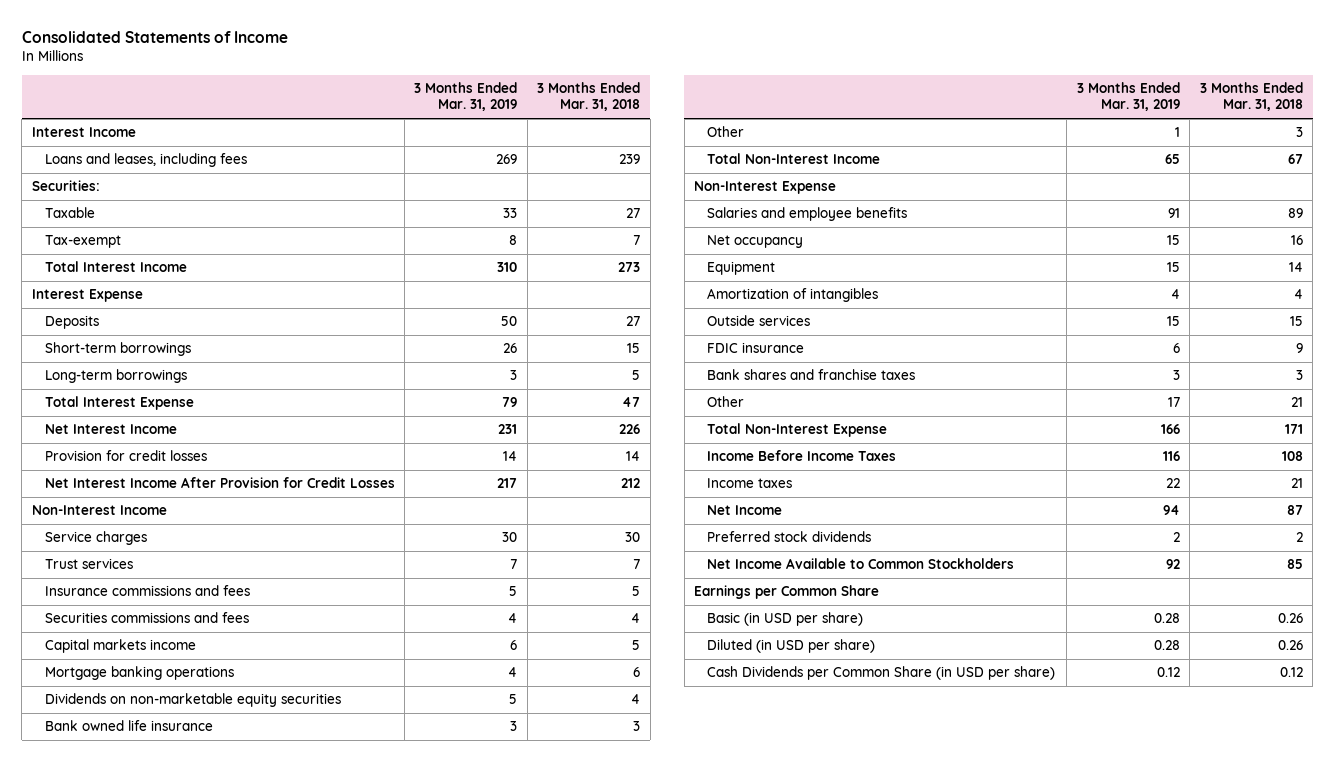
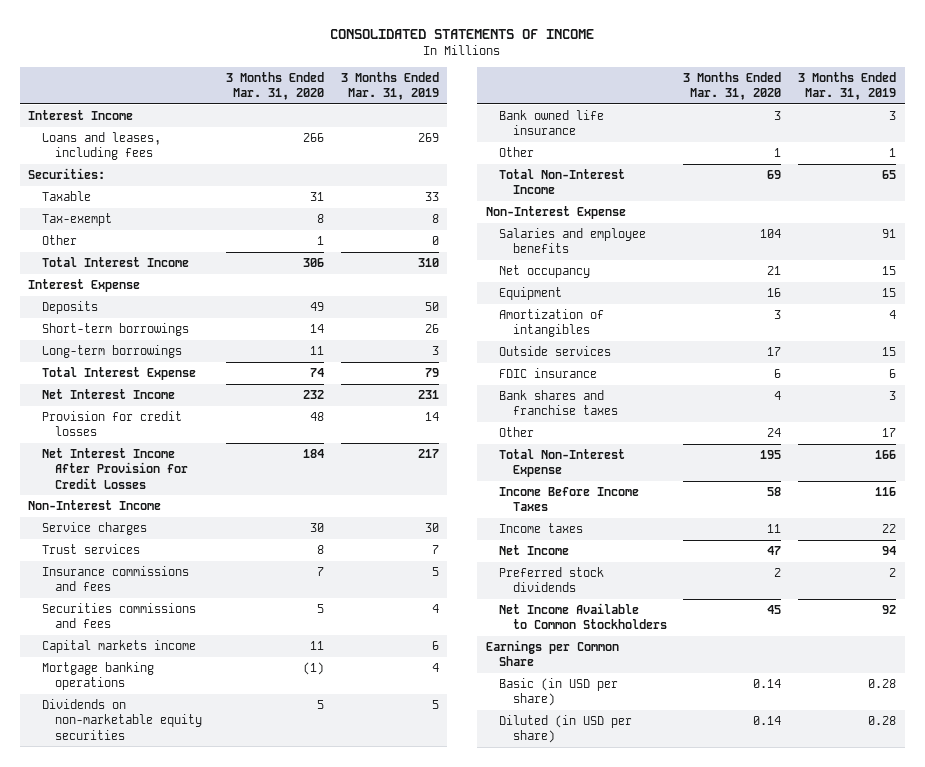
- Consolidated Statements of Income
+ CONSOLIDATED STATEMENTS OF INCOME
- | 3 Months Ended Mar. 31, 2019 | 3 Months Ended Mar. 31, 2018
+ | 3 Months Ended Mar. 31, 2020 | 3 Months Ended Mar. 31, 2019
+ Other | 1 | 0
- Cash Dividends per Common Share (in USD per share) | 0.12 | 0.12

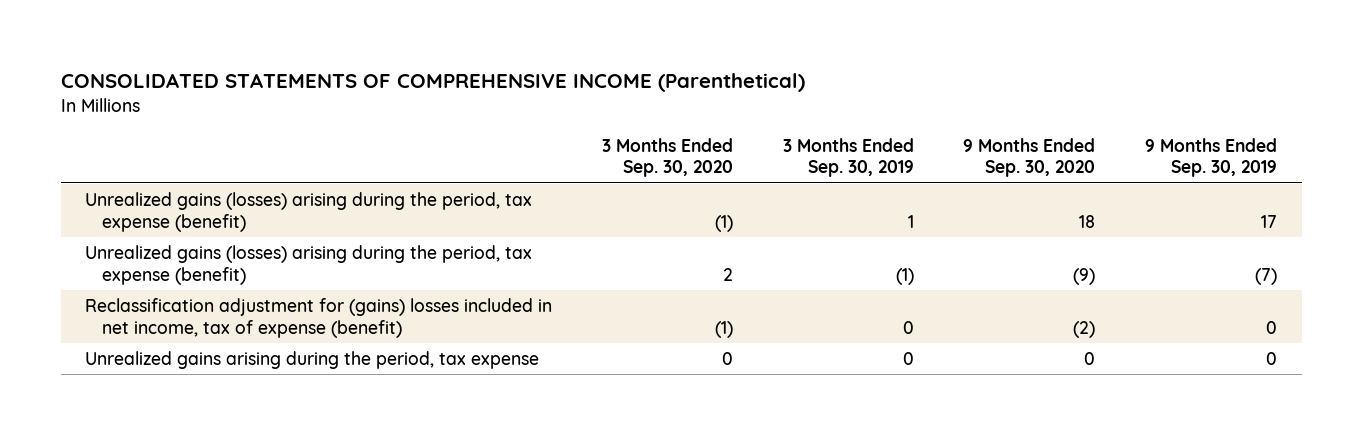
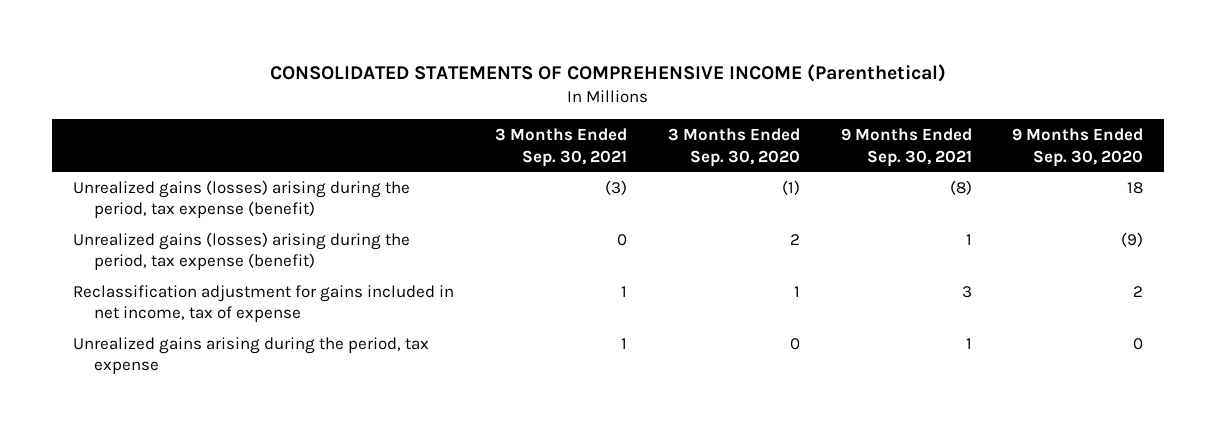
- | 3 Months Ended Sep. 30, 2020 | 3 Months Ended Sep. 30, 2019 | 9 Months Ended Sep. 30, 2020 | 9 Months Ended Sep. 30, 2019
+ | 3 Months Ended Sep. 30, 2021 | 3 Months Ended Sep. 30, 2020 | 9 Months Ended Sep. 30, 2021 | 9 Months Ended Sep. 30, 2020
- Reclassification adjustment for (gains) losses included in net income, tax of expense (benefit) | (1) | 0 | (2) | 0
+ Reclassification adjustment for gains included in net income, tax of expense | 1 | 1 | 3 | 2

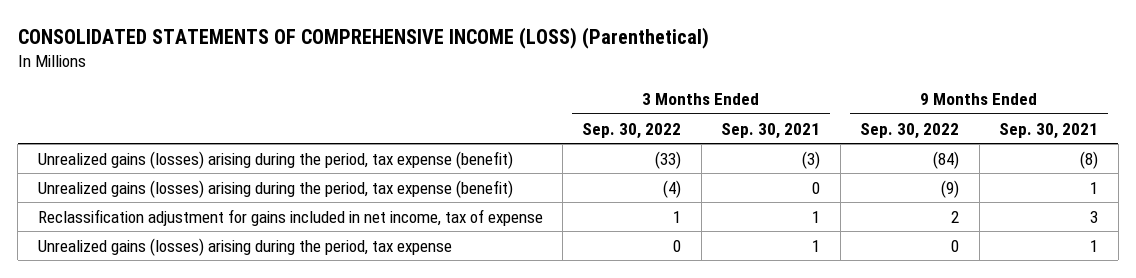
- CONSOLIDATED STATEMENTS OF COMPREHENSIVE INCOME (Parenthetical)
+ CONSOLIDATED STATEMENTS OF COMPREHENSIVE INCOME (LOSS) (Parenthetical)
- | 3 Months Ended Sep. 30, 2021 | 3 Months Ended Sep. 30, 2020 | 9 Months Ended Sep. 30, 2021 | 9 Months Ended Sep. 30, 2020
+ | 3 Months Ended Sep. 30, 2022 | 3 Months Ended Sep. 30, 2021 | 9 Months Ended Sep. 30, 2022 | 9 Months Ended Sep. 30, 2021
- Unrealized gains arising during the period, tax expense | 1 | 0 | 1 | 0
+ Unrealized gains (losses) arising during the period, tax expense | 0 | 1 | 0 | 1

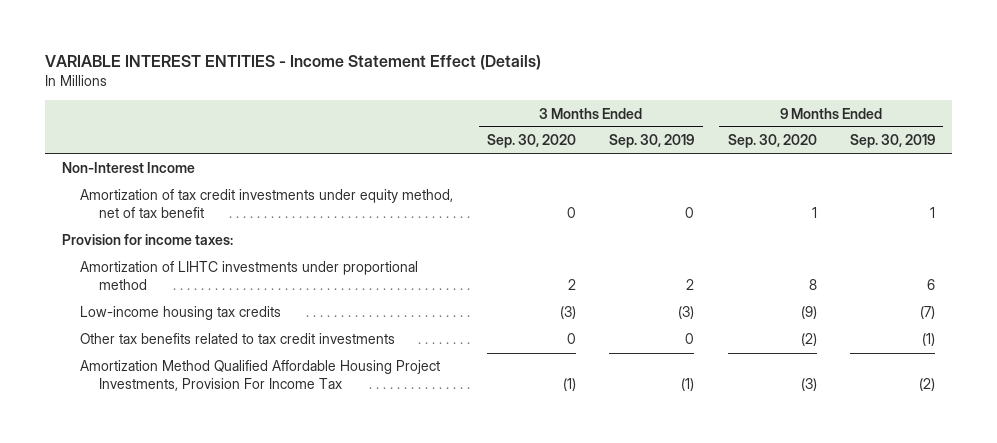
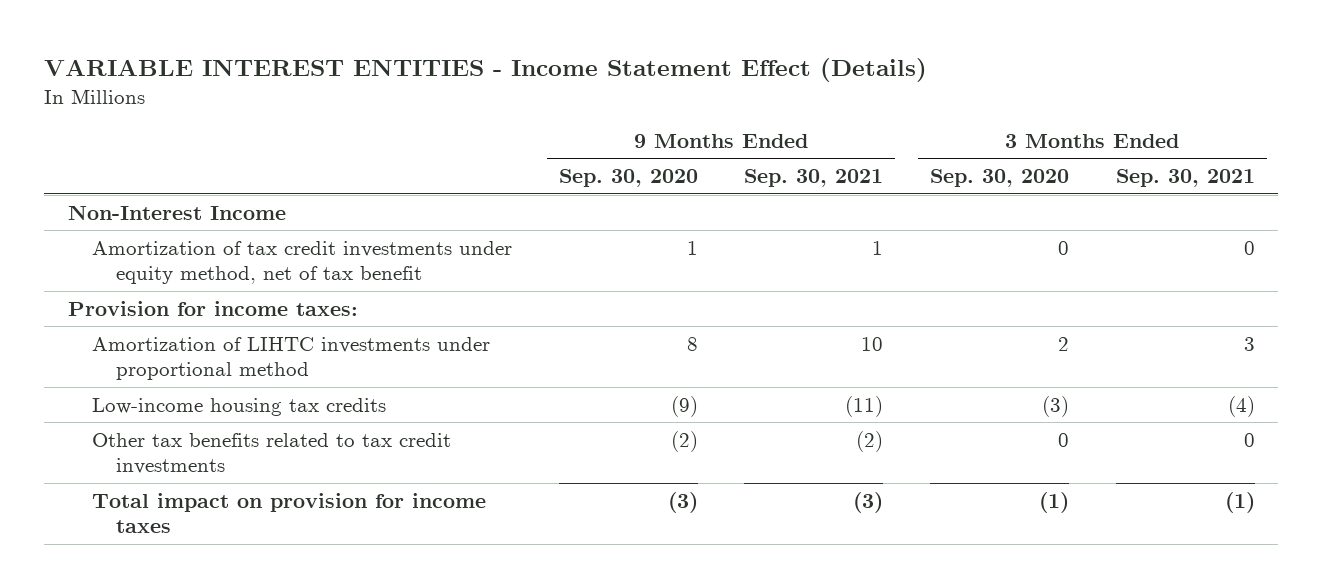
- | 3 Months Ended Sep. 30, 2020 | 3 Months Ended Sep. 30, 2019 | 9 Months Ended Sep. 30, 2020 | 9 Months Ended Sep. 30, 2019
+ | 9 Months Ended Sep. 30, 2020 | 9 Months Ended Sep. 30, 2021 | 3 Months Ended Sep. 30, 2020 | 3 Months Ended Sep. 30, 2021
- Amortization Method Qualified Affordable Housing Project Investments, Provision For Income Tax | (1) | (1) | (3) | (2)
+ Total impact on provision for income taxes | (3) | (3) | (1) | (1)

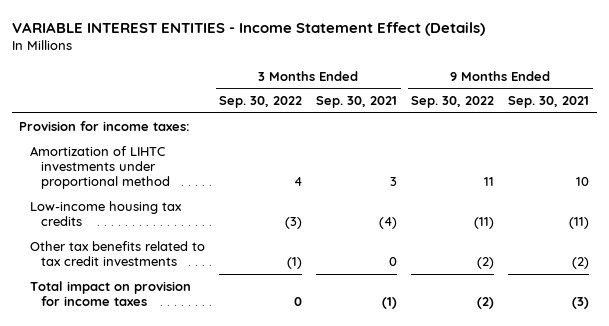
- | 9 Months Ended Sep. 30, 2020 | 9 Months Ended Sep. 30, 2021 | 3 Months Ended Sep. 30, 2020 | 3 Months Ended Sep. 30, 2021
+ | 3 Months Ended Sep. 30, 2022 | 3 Months Ended Sep. 30, 2021 | 9 Months Ended Sep. 30, 2022 | 9 Months Ended Sep. 30, 2021
- Non-Interest Income
- Amortization of tax credit investments under equity method, net of tax benefit | 1 | 1 | 0 | 0

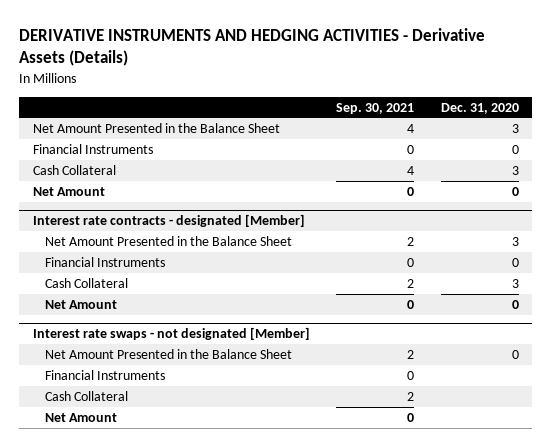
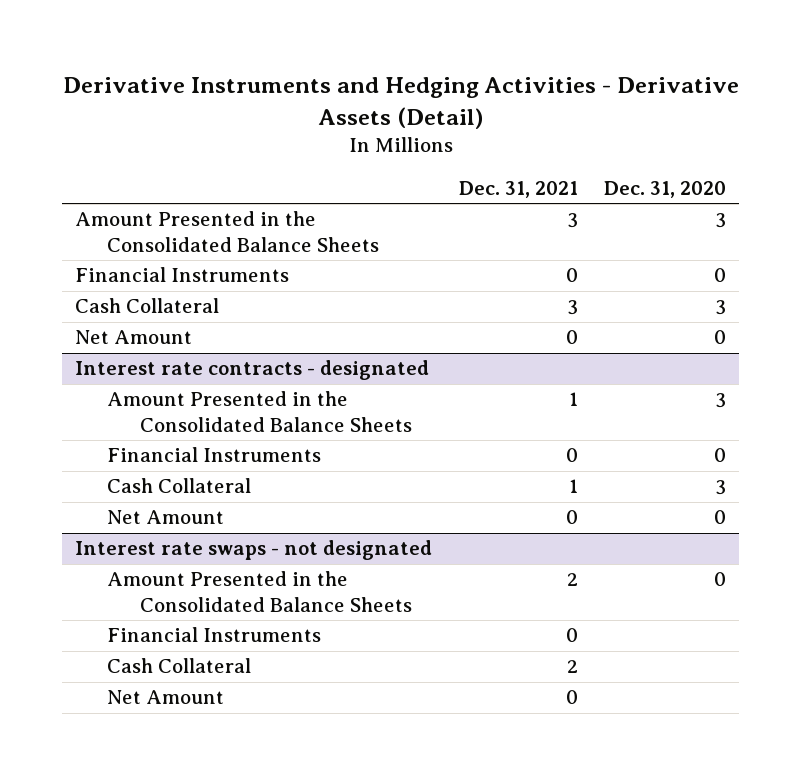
- DERIVATIVE INSTRUMENTS AND HEDGING ACTIVITIES - Derivative Assets (Details)
+ Derivative Instruments and Hedging Activities - Derivative Assets (Detail)
- | Sep. 30, 2021 | Dec. 31, 2020
+ | Dec. 31, 2021 | Dec. 31, 2020
- Net Amount Presented in the Balance Sheet | 4 | 3
+ Amount Presented in the Consolidated Balance Sheets | 3 | 3
- Interest rate contracts - designated [Member]
- Net Amount Presented in the Balance Sheet | 2 | 3
+ Interest rate contracts - designated
+ Amount Presented in the Consolidated Balance Sheets | 1 | 3
- Interest rate swaps - not designated [Member]
- Net Amount Presented in the Balance Sheet | 2 | 0
+ Interest rate swaps - not designated
+ Amount Presented in the Consolidated Balance Sheets | 2 | 0

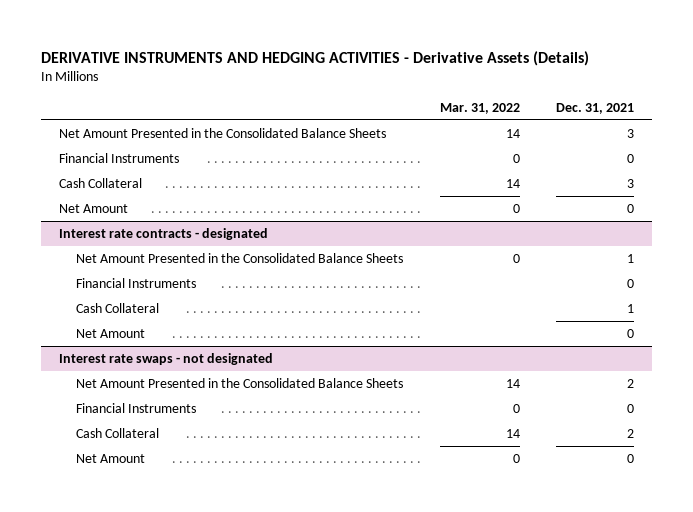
- Derivative Instruments and Hedging Activities - Derivative Assets (Detail)
+ DERIVATIVE INSTRUMENTS AND HEDGING ACTIVITIES - Derivative Assets (Details)
- | Dec. 31, 2021 | Dec. 31, 2020
+ | Mar. 31, 2022 | Dec. 31, 2021
- Amount Presented in the Consolidated Balance Sheets | 3 | 3
+ Net Amount Presented in the Consolidated Balance Sheets | 14 | 3
@ Interest rate contracts - designated
- Amount Presented in the Consolidated Balance Sheets | 1 | 3
+ Net Amount Presented in the Consolidated Balance Sheets | 0 | 1
@ Interest rate swaps - not designated
- Amount Presented in the Consolidated Balance Sheets | 2 | 0
+ Net Amount Presented in the Consolidated Balance Sheets | 14 | 2

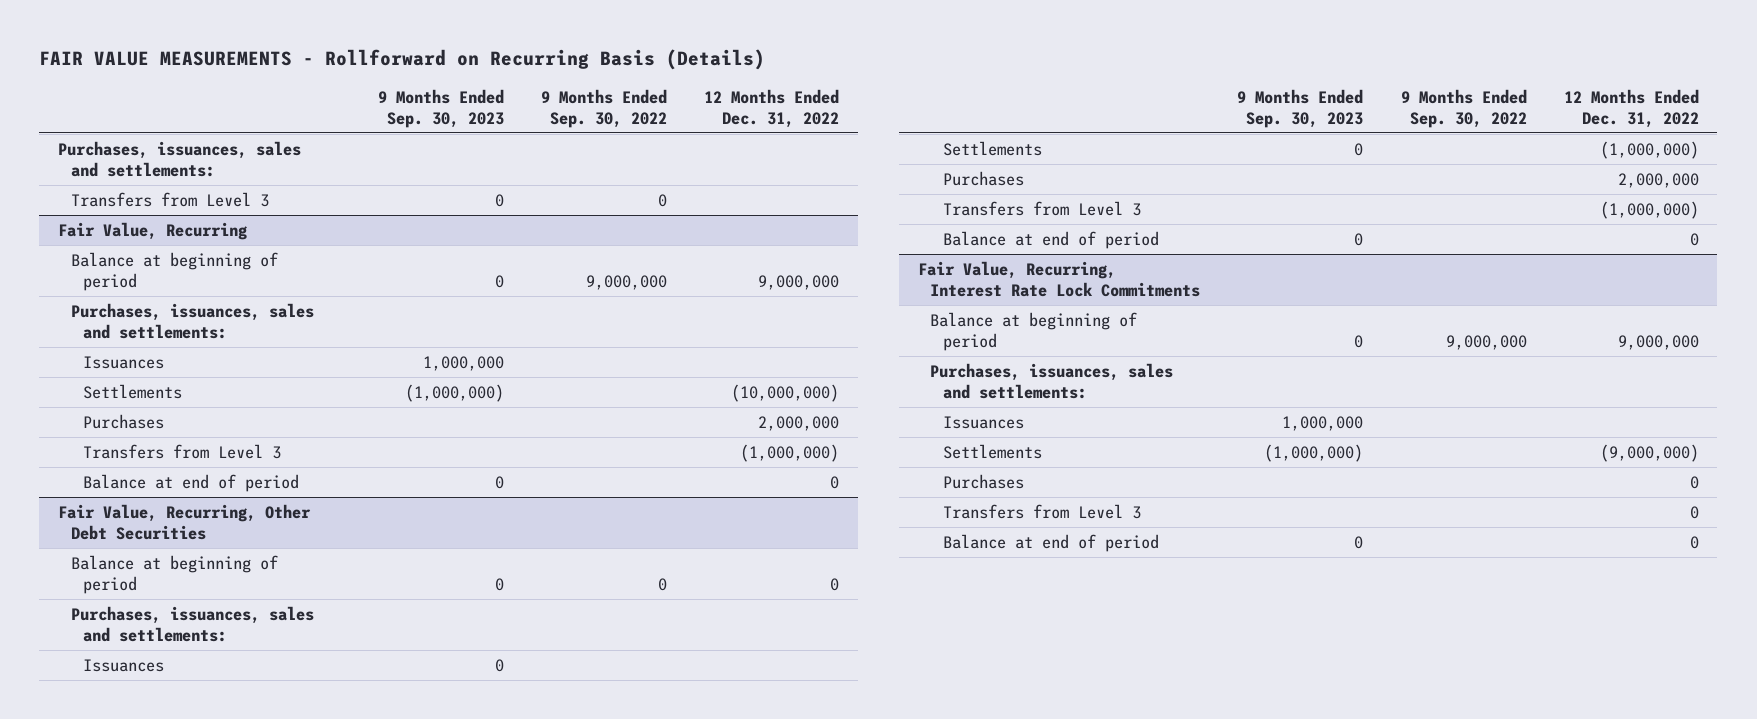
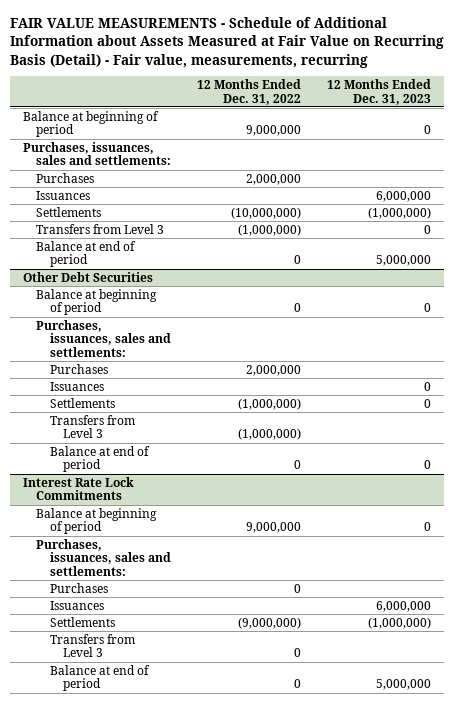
- FAIR VALUE MEASUREMENTS - Rollforward on Recurring Basis (Details)
+ FAIR VALUE MEASUREMENTS - Schedule of Additional Information about Assets Measured at Fair Value on Recurring Basis (Detail) - Fair value, measurements, recurring
- | 9 Months Ended Sep. 30, 2023 | 9 Months Ended Sep. 30, 2022 | 12 Months Ended Dec. 31, 2022
+ | 12 Months Ended Dec. 31, 2022 | 12 Months Ended Dec. 31, 2023
- Purchases, issuances, sales and settlements:
- Transfers from Level 3 | 0 | 0 |
- Fair Value, Recurring
+ Purchases | 2,000,000 |
- Purchases | | | 2,000,000
- Fair Value, Recurring, Other Debt Securities
+ Other Debt Securities
+ Purchases | 2,000,000 |
- Purchases | | | 2,000,000
- Fair Value, Recurring, Interest Rate Lock Commitments
+ Interest Rate Lock Commitments
+ Purchases | 0 |
- Purchases | | | 0

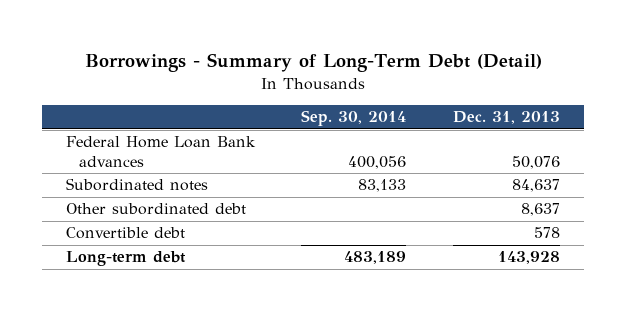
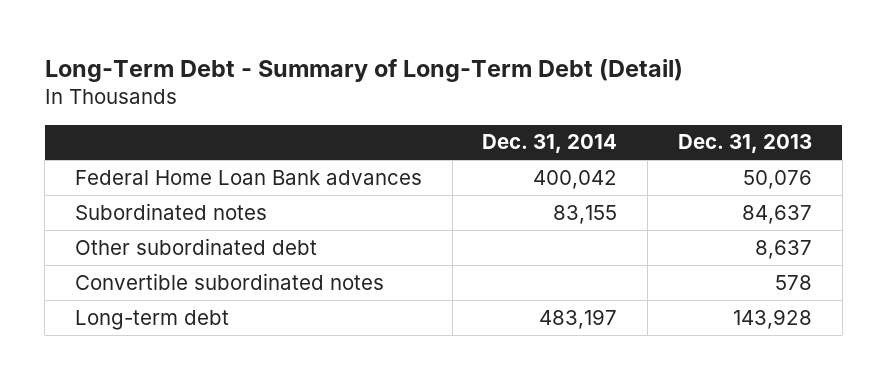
- Borrowings - Summary of Long-Term Debt (Detail)
+ Long-Term Debt - Summary of Long-Term Debt (Detail)
- | Sep. 30, 2014 | Dec. 31, 2013
+ | Dec. 31, 2014 | Dec. 31, 2013
- Convertible debt | | 578
+ Convertible subordinated notes | | 578

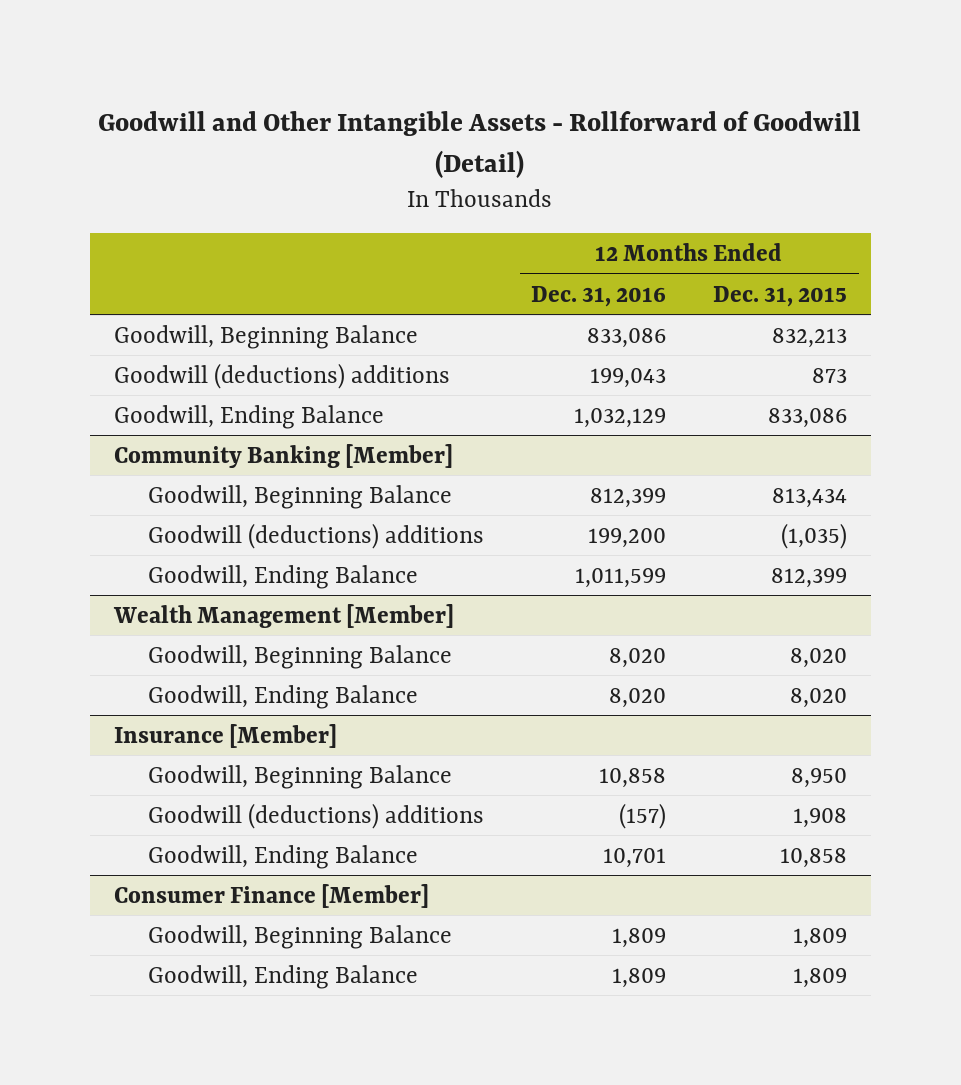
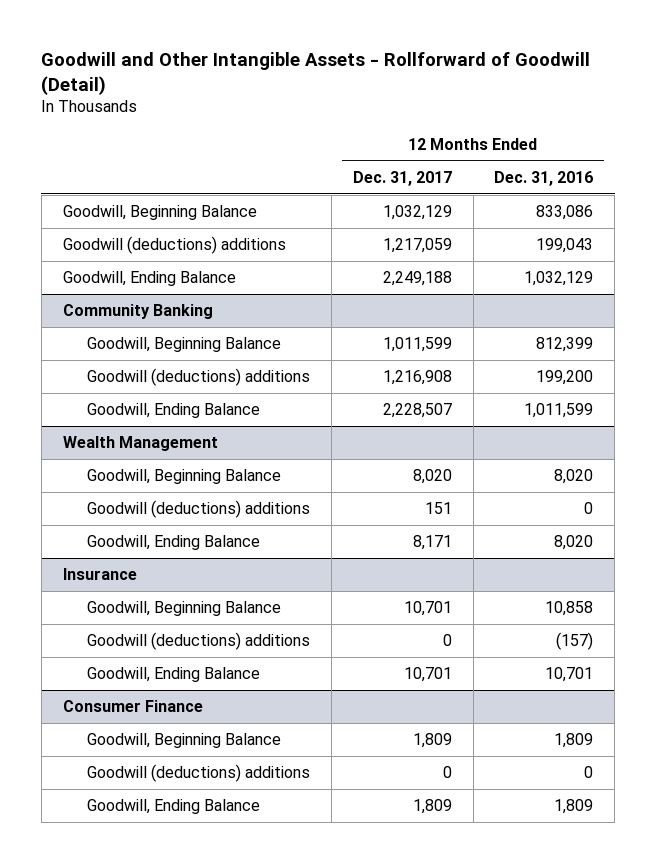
- | 12 Months Ended Dec. 31, 2016 | 12 Months Ended Dec. 31, 2015
+ | 12 Months Ended Dec. 31, 2017 | 12 Months Ended Dec. 31, 2016
- Community Banking [Member]
+ Community Banking
- Wealth Management [Member]
+ Wealth Management
+ Goodwill (deductions) additions | 151 | 0
- Insurance [Member]
+ Insurance
- Consumer Finance [Member]
+ Consumer Finance
+ Goodwill (deductions) additions | 0 | 0

